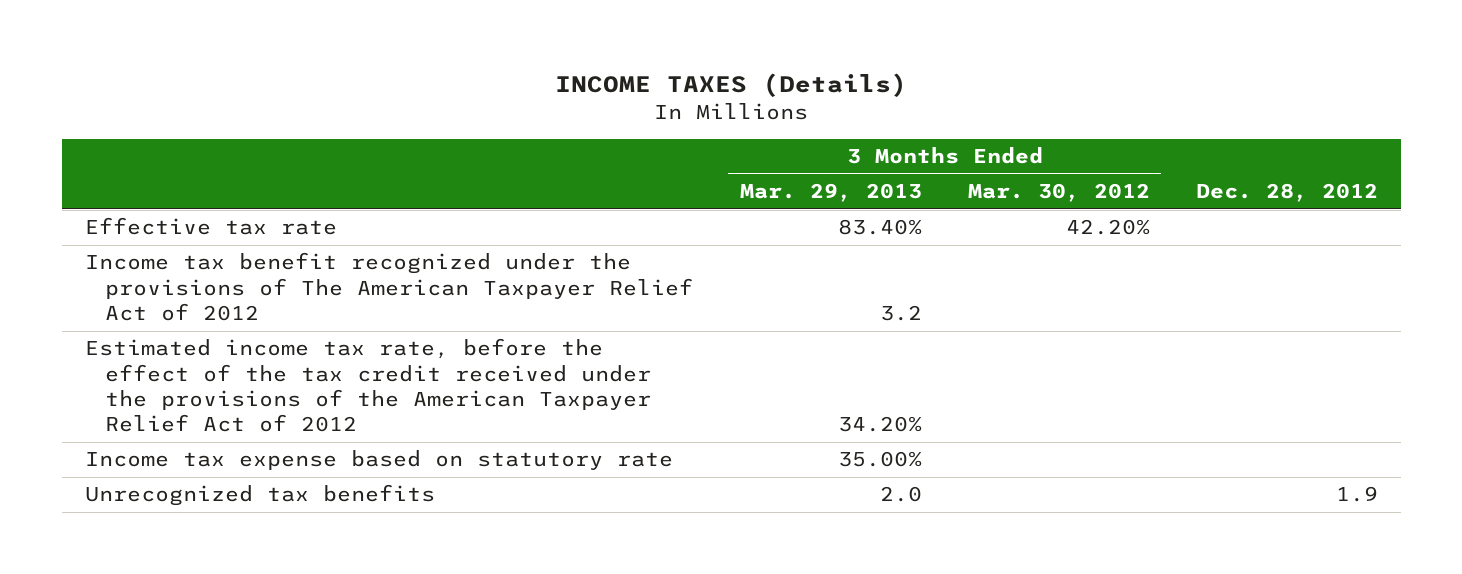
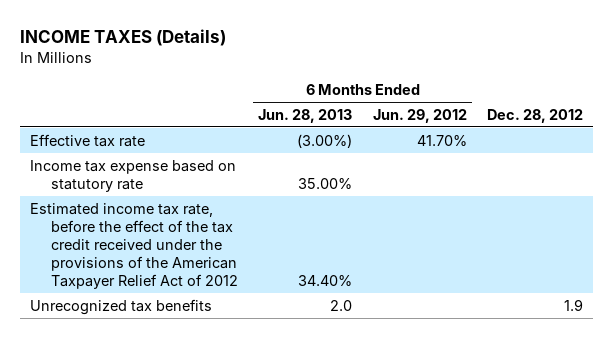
- | 3 Months Ended Mar. 29, 2013 | 3 Months Ended Mar. 30, 2012 | Dec. 28, 2012
+ | 6 Months Ended Jun. 28, 2013 | 6 Months Ended Jun. 29, 2012 | Dec. 28, 2012
- Income tax benefit recognized under the provisions of The American Taxpayer Relief Act of 2012 | 3.2 | |
moved down: Estimated income tax rate, before the effect of the tax credit received under the provisions of the American Taxpayer Relief Act of 2012 | 34.40% | |

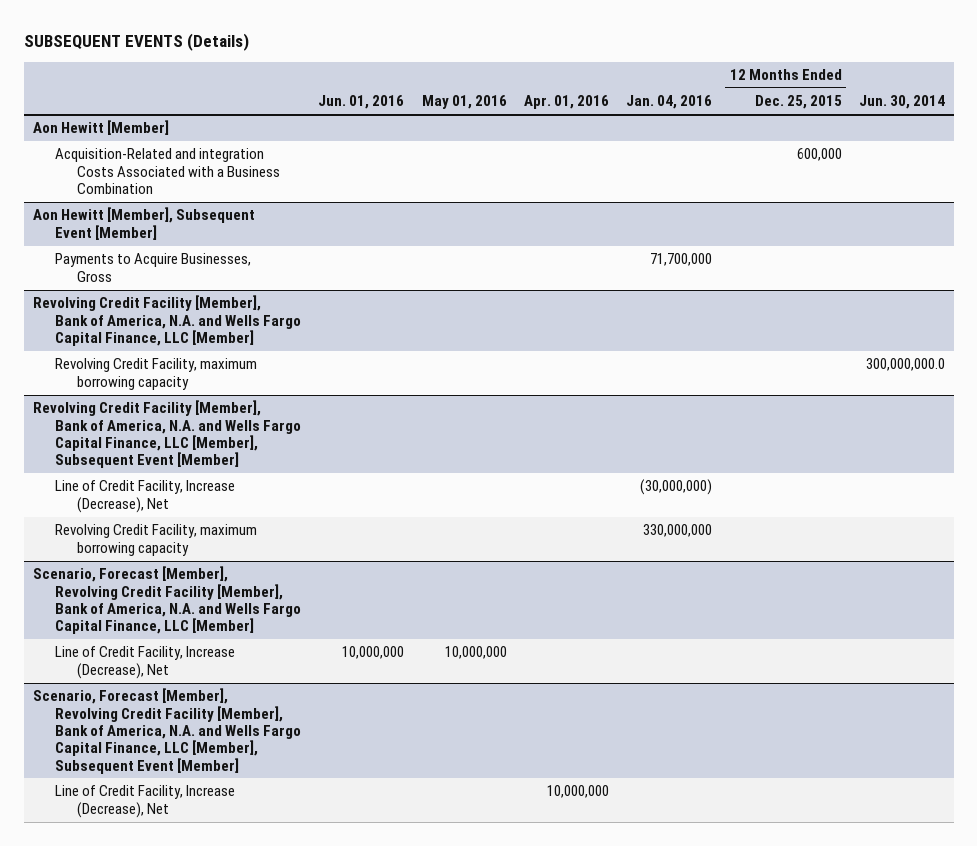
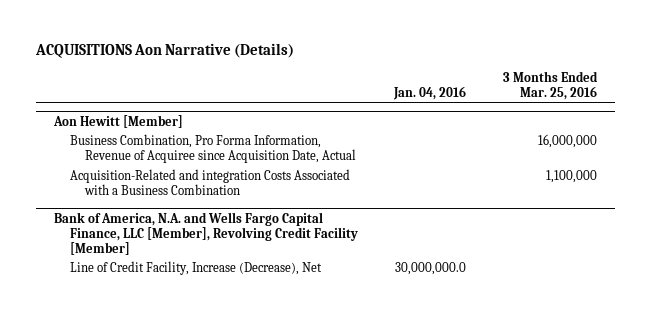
- SUBSEQUENT EVENTS (Details)
+ ACQUISITIONS Aon Narrative (Details)
- | Jun. 01, 2016 | May 01, 2016 | Apr. 01, 2016 | Jan. 04, 2016 | 12 Months Ended Dec. 25, 2015 | Jun. 30, 2014
+ | Jan. 04, 2016 | 3 Months Ended Mar. 25, 2016
@ Aon Hewitt [Member]
+ Business Combination, Pro Forma Information, Revenue of Acquiree since Acquisition Date, Actual | | 16,000,000
- Aon Hewitt [Member], Subsequent Event [Member]
- Payments to Acquire Businesses, Gross | | | | 71,700,000 | |
- Revolving Credit Facility [Member], Bank of America, N.A. and Wells Fargo Capital Finance, LLC [Member]
- Revolving Credit Facility, maximum borrowing capacity | | | | | | 300,000,000.0
- Revolving Credit Facility [Member], Bank of America, N.A. and Wells Fargo Capital Finance, LLC [Member], Subsequent Event [Member]
- Line of Credit Facility, Increase (Decrease), Net | | | | (30,000,000) | |
- Revolving Credit Facility, maximum borrowing capacity | | | | 330,000,000 | |
- Scenario, Forecast [Member], Revolving Credit Facility [Member], Bank of America, N.A. and Wells Fargo Capital Finance, LLC [Member]
- Line of Credit Facility, Increase (Decrease), Net | 10,000,000 | 10,000,000 | | | |
- Scenario, Forecast [Member], Revolving Credit Facility [Member], Bank of America, N.A. and Wells Fargo Capital Finance, LLC [Member], Subsequent Event [Member]
- Line of Credit Facility, Increase (Decrease), Net | | | 10,000,000 | | |
+ Bank of America, N.A. and Wells Fargo Capital Finance, LLC [Member], Revolving Credit Facility [Member]
+ Line of Credit Facility, Increase (Decrease), Net | 30,000,000.0 |

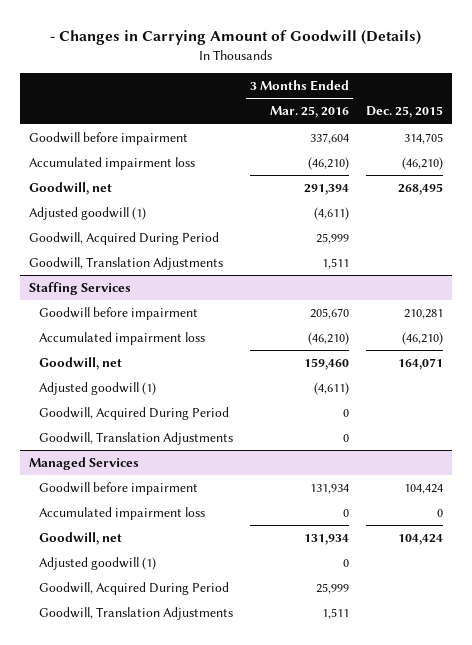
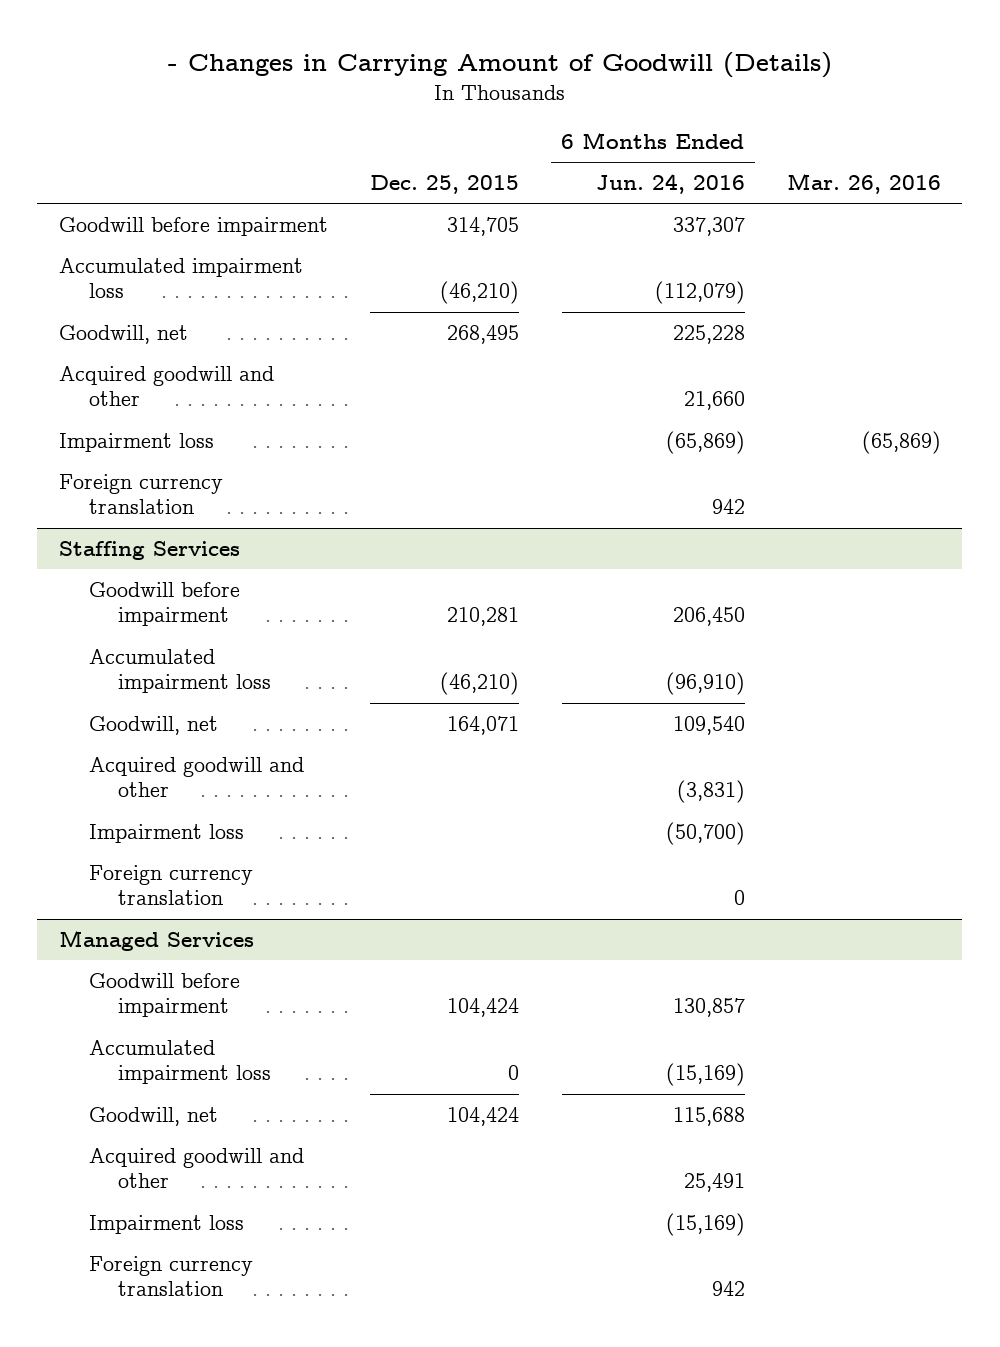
- | 3 Months Ended Mar. 25, 2016 | Dec. 25, 2015
+ | Dec. 25, 2015 | 6 Months Ended Jun. 24, 2016 | Mar. 26, 2016
- Adjusted goodwill (1) | (4,611) |
- Goodwill, Acquired During Period | 25,999 |
- Goodwill, Translation Adjustments | 1,511 |
+ Acquired goodwill and other | | 21,660 |
+ Impairment loss | | (65,869) | (65,869)
+ Foreign currency translation | | 942 |
@ Staffing Services
- Adjusted goodwill (1) | (4,611) |
- Goodwill, Acquired During Period | 0 |
- Goodwill, Translation Adjustments | 0 |
+ Acquired goodwill and other | | (3,831) |
+ Impairment loss | | (50,700) |
+ Foreign currency translation | | 0 |
@ Managed Services
- Adjusted goodwill (1) | 0 |
- Goodwill, Acquired During Period | 25,999 |
- Goodwill, Translation Adjustments | 1,511 |
+ Acquired goodwill and other | | 25,491 |
+ Impairment loss | | (15,169) |
+ Foreign currency translation | | 942 |

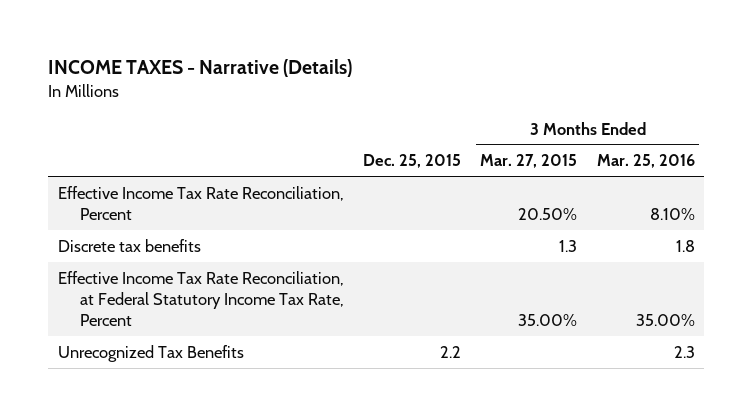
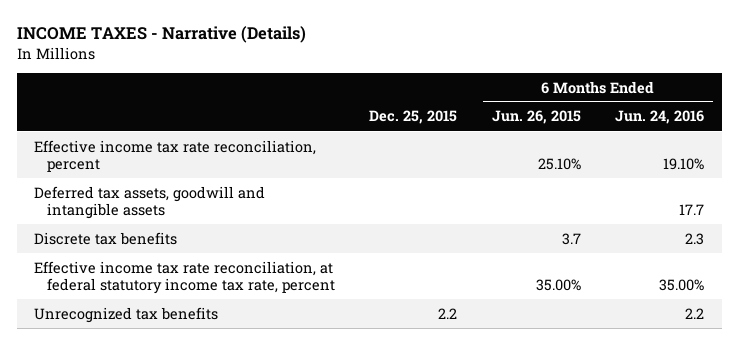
- | Dec. 25, 2015 | 3 Months Ended Mar. 27, 2015 | 3 Months Ended Mar. 25, 2016
+ | Dec. 25, 2015 | 6 Months Ended Jun. 26, 2015 | 6 Months Ended Jun. 24, 2016
- Effective Income Tax Rate Reconciliation, Percent | | 20.50% | 8.10%
+ Effective income tax rate reconciliation, percent | | 25.10% | 19.10%
+ Deferred tax assets, goodwill and intangible assets | | | 17.7
- Effective Income Tax Rate Reconciliation, at Federal Statutory Income Tax Rate, Percent | | 35.00% | 35.00%
- Unrecognized Tax Benefits | 2.2 | | 2.3
+ Effective income tax rate reconciliation, at federal statutory income tax rate, percent | | 35.00% | 35.00%
+ Unrecognized tax benefits | 2.2 | | 2.2

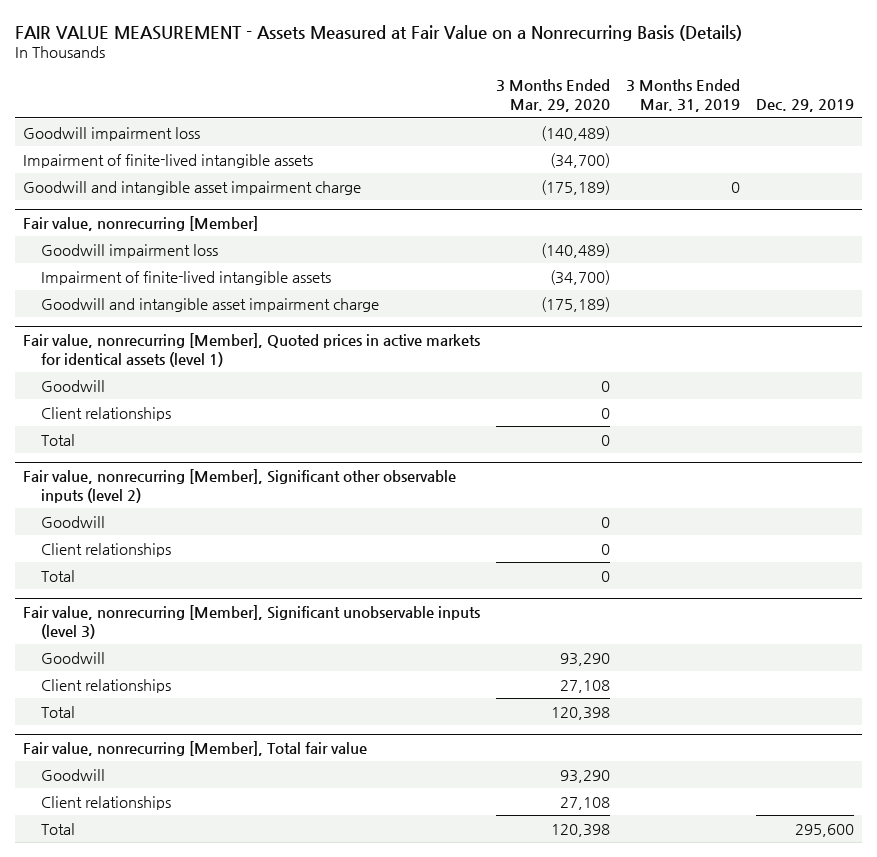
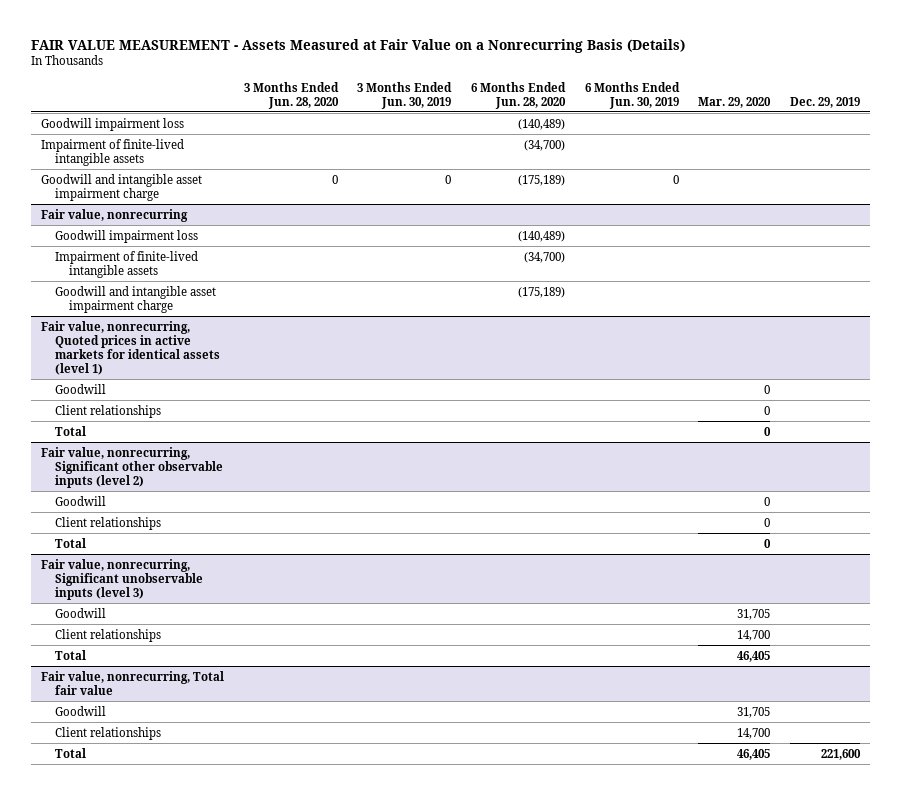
- | 3 Months Ended Mar. 29, 2020 | 3 Months Ended Mar. 31, 2019 | Dec. 29, 2019
+ | 3 Months Ended Jun. 28, 2020 | 3 Months Ended Jun. 30, 2019 | 6 Months Ended Jun. 28, 2020 | 6 Months Ended Jun. 30, 2019 | Mar. 29, 2020 | Dec. 29, 2019
- Fair value, nonrecurring [Member]
+ Fair value, nonrecurring
- Fair value, nonrecurring [Member], Quoted prices in active markets for identical assets (level 1)
+ Fair value, nonrecurring, Quoted prices in active markets for identical assets (level 1)
- Fair value, nonrecurring [Member], Significant other observable inputs (level 2)
+ Fair value, nonrecurring, Significant other observable inputs (level 2)
- Fair value, nonrecurring [Member], Significant unobservable inputs (level 3)
+ Fair value, nonrecurring, Significant unobservable inputs (level 3)
- Fair value, nonrecurring [Member], Total fair value
+ Fair value, nonrecurring, Total fair value
- Total | 120,398 | | 295,600
+ Total | | | | | 46,405 | 221,600

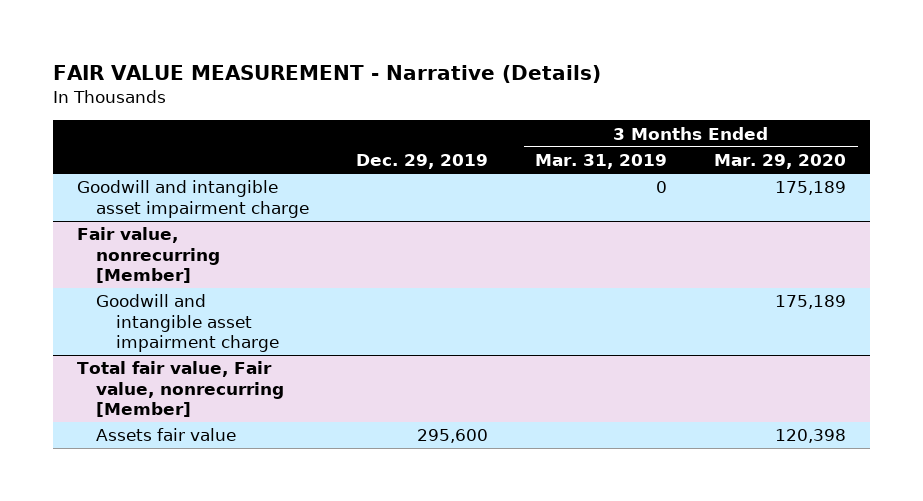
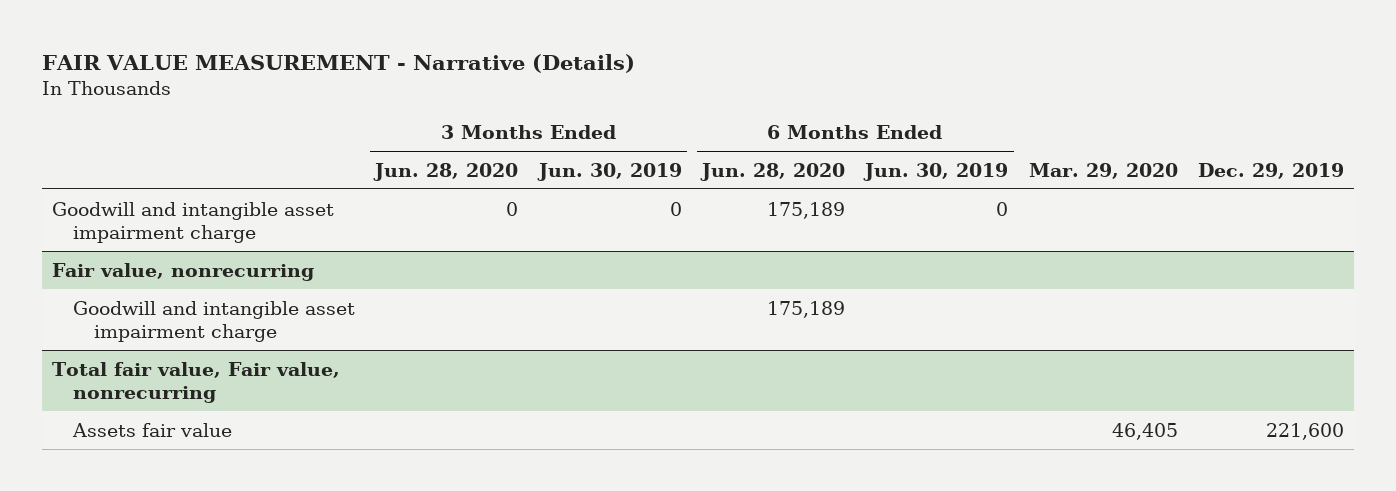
- | Dec. 29, 2019 | 3 Months Ended Mar. 31, 2019 | 3 Months Ended Mar. 29, 2020
+ | 3 Months Ended Jun. 28, 2020 | 3 Months Ended Jun. 30, 2019 | 6 Months Ended Jun. 28, 2020 | 6 Months Ended Jun. 30, 2019 | Mar. 29, 2020 | Dec. 29, 2019
- Fair value, nonrecurring [Member]
+ Fair value, nonrecurring
- Total fair value, Fair value, nonrecurring [Member]
- Assets fair value | 295,600 | | 120,398
+ Total fair value, Fair value, nonrecurring
+ Assets fair value | | | | | 46,405 | 221,600

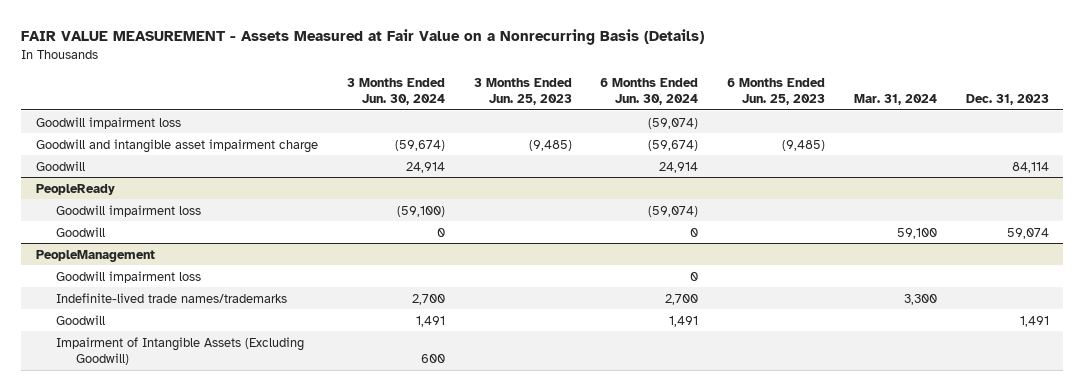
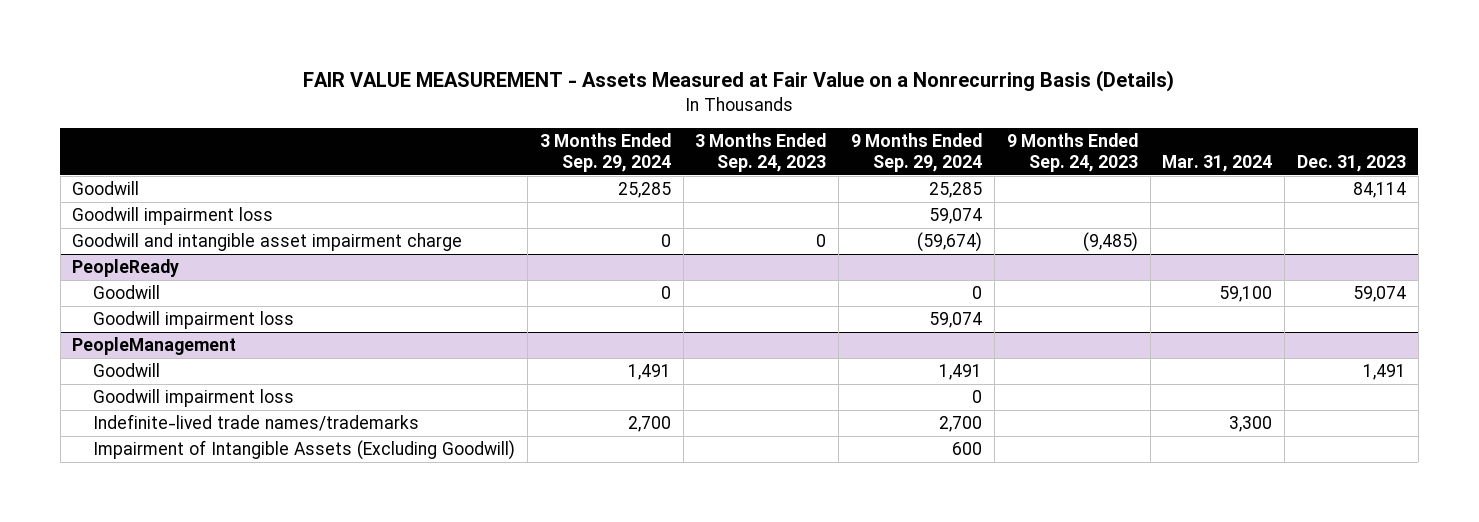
- | 3 Months Ended Jun. 30, 2024 | 3 Months Ended Jun. 25, 2023 | 6 Months Ended Jun. 30, 2024 | 6 Months Ended Jun. 25, 2023 | Mar. 31, 2024 | Dec. 31, 2023
+ | 3 Months Ended Sep. 29, 2024 | 3 Months Ended Sep. 24, 2023 | 9 Months Ended Sep. 29, 2024 | 9 Months Ended Sep. 24, 2023 | Mar. 31, 2024 | Dec. 31, 2023
moved up: Goodwill | 25,285 | | 25,285 | | | 84,114
@ PeopleReady
moved down: Goodwill impairment loss | | | 59,074 | | |
@ PeopleManagement
moved up: Goodwill | 1,491 | | 1,491 | | | 1,491

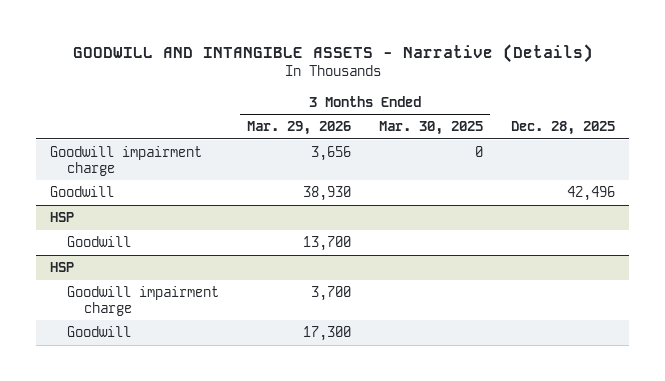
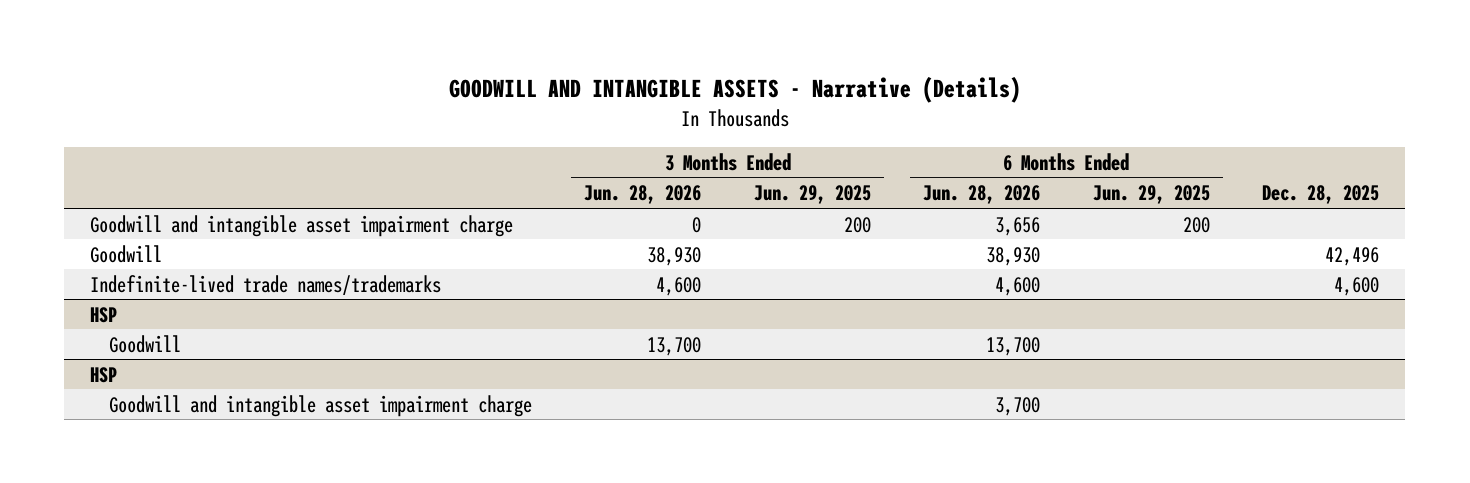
- | 3 Months Ended Mar. 29, 2026 | 3 Months Ended Mar. 30, 2025 | Dec. 28, 2025
+ | 3 Months Ended Jun. 28, 2026 | 3 Months Ended Jun. 29, 2025 | 6 Months Ended Jun. 28, 2026 | 6 Months Ended Jun. 29, 2025 | Dec. 28, 2025
- Goodwill impairment charge | 3,656 | 0 |
+ Goodwill and intangible asset impairment charge | 0 | 200 | 3,656 | 200 |
+ Indefinite-lived trade names/trademarks | 4,600 | | 4,600 | | 4,600
@ HSP
- Goodwill impairment charge | 3,700 | |
- Goodwill | 17,300 | |
+ Goodwill and intangible asset impairment charge | | | 3,700 | |

